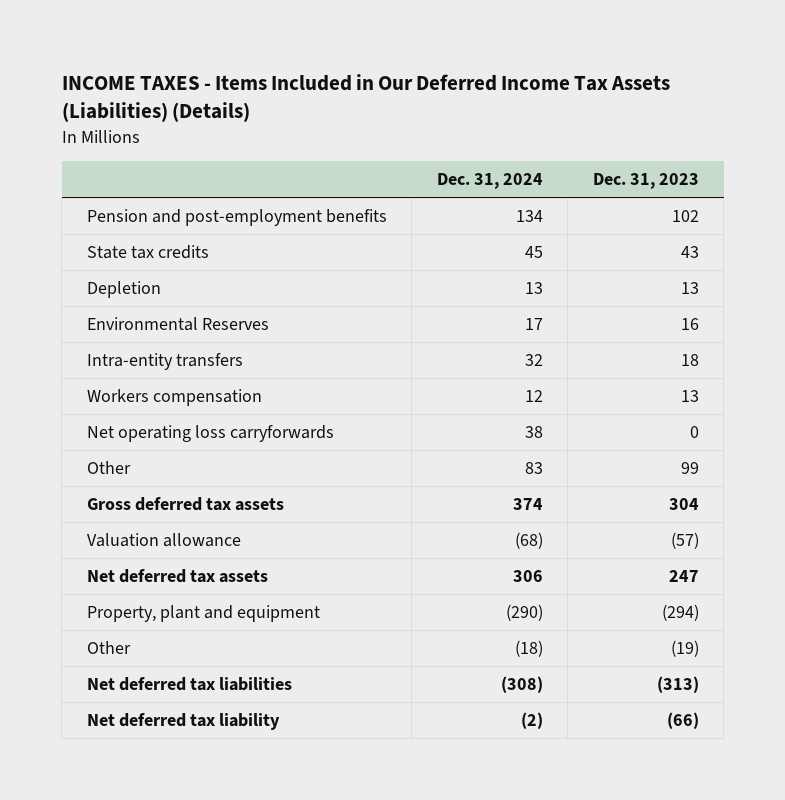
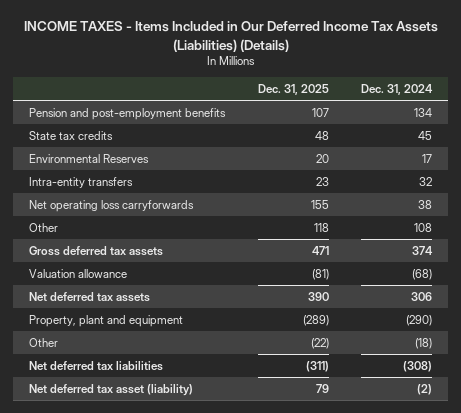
- | Dec. 31, 2024 | Dec. 31, 2023
+ | Dec. 31, 2025 | Dec. 31, 2024
- Depletion | 13 | 13
- Workers compensation | 12 | 13
- Other | 83 | 99
+ Other | 118 | 108
- Net deferred tax liability | (2) | (66)
+ Net deferred tax asset (liability) | 79 | (2)

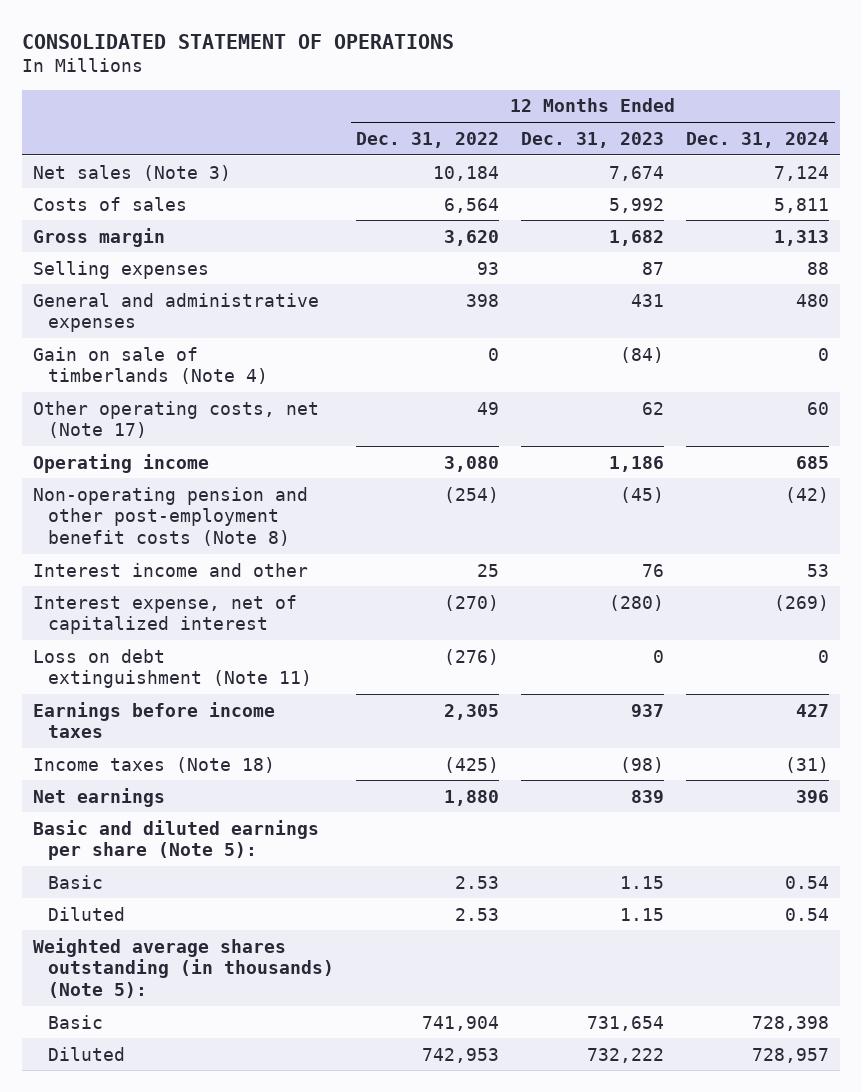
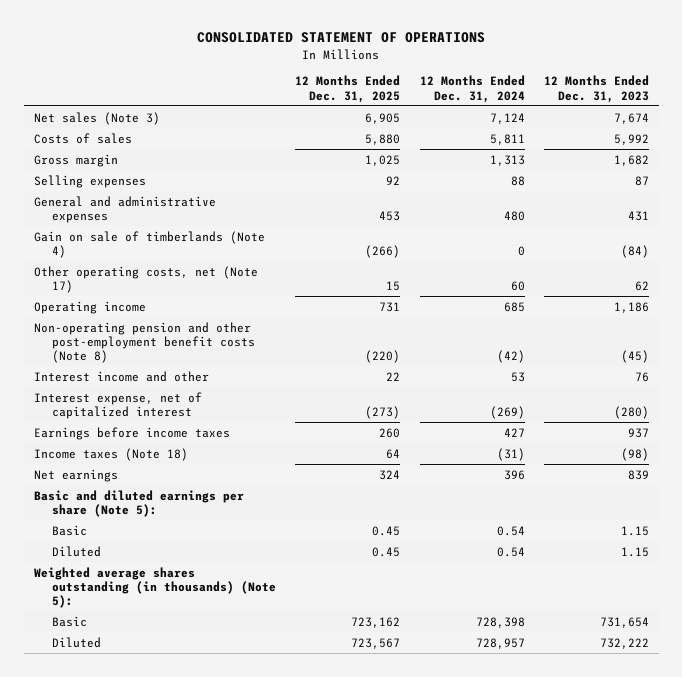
- | 12 Months Ended Dec. 31, 2022 | 12 Months Ended Dec. 31, 2023 | 12 Months Ended Dec. 31, 2024
+ | 12 Months Ended Dec. 31, 2025 | 12 Months Ended Dec. 31, 2024 | 12 Months Ended Dec. 31, 2023
- Loss on debt extinguishment (Note 11) | (276) | 0 | 0

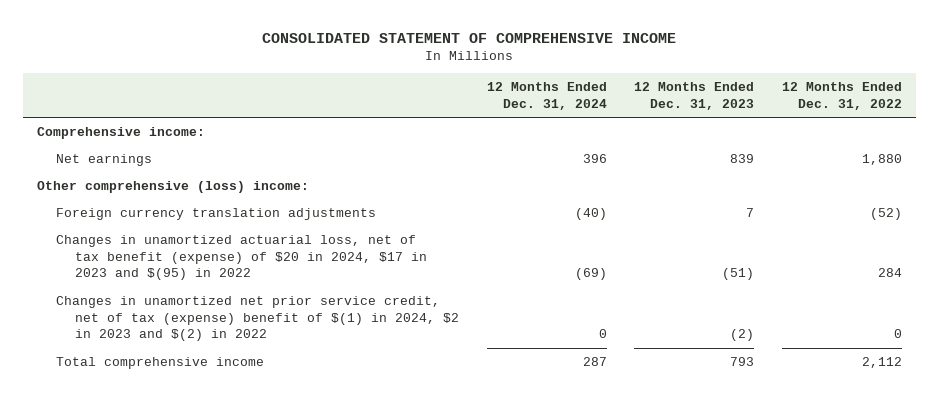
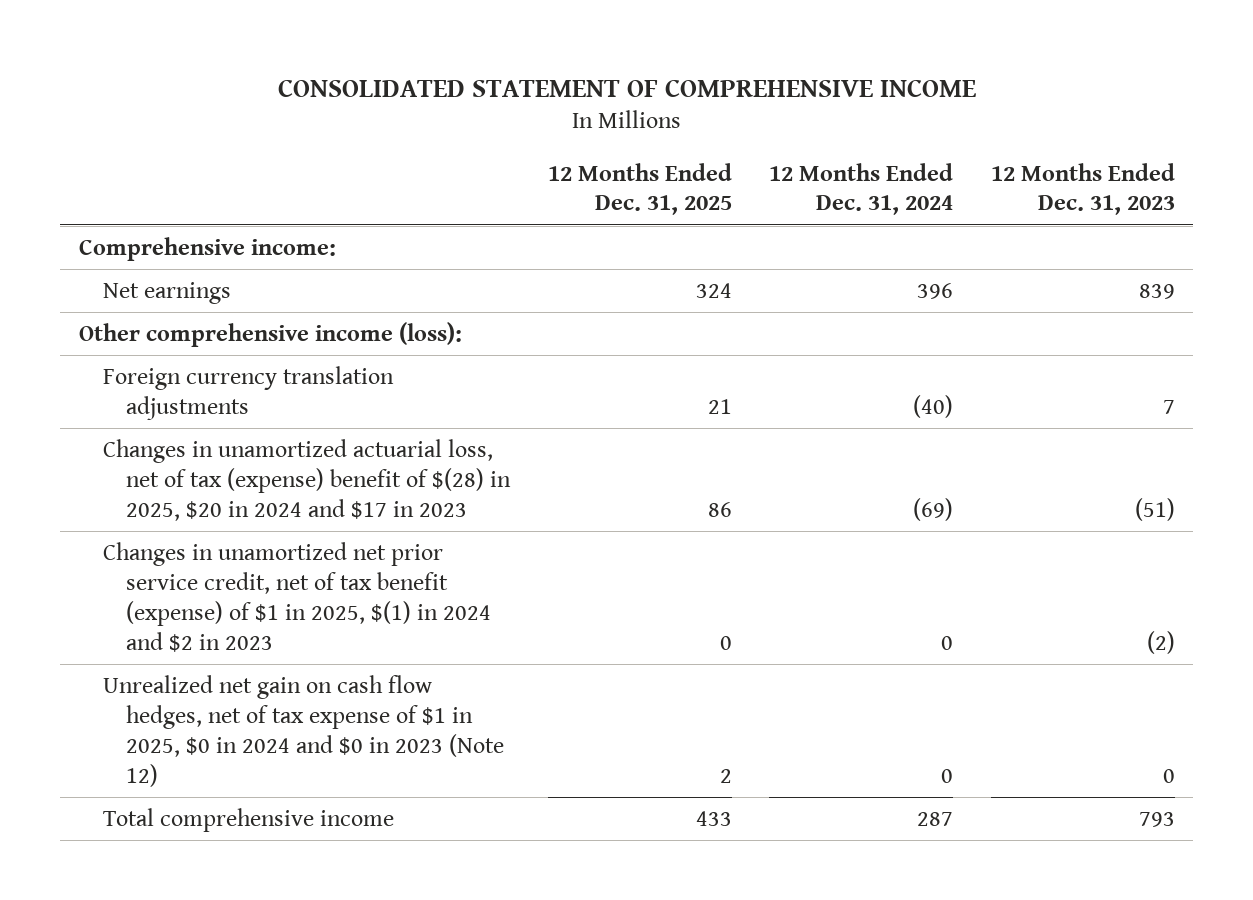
- | 12 Months Ended Dec. 31, 2024 | 12 Months Ended Dec. 31, 2023 | 12 Months Ended Dec. 31, 2022
+ | 12 Months Ended Dec. 31, 2025 | 12 Months Ended Dec. 31, 2024 | 12 Months Ended Dec. 31, 2023
- Other comprehensive (loss) income:
+ Other comprehensive income (loss):
- Changes in unamortized actuarial loss, net of tax benefit (expense) of $20 in 2024, $17 in 2023 and $(95) in 2022 | (69) | (51) | 284
- Changes in unamortized net prior service credit, net of tax (expense) benefit of $(1) in 2024, $2 in 2023 and $(2) in 2022 | 0 | (2) | 0
+ Changes in unamortized actuarial loss, net of tax (expense) benefit of $(28) in 2025, $20 in 2024 and $17 in 2023 | 86 | (69) | (51)
+ Changes in unamortized net prior service credit, net of tax benefit (expense) of $1 in 2025, $(1) in 2024 and $2 in 2023 | 0 | 0 | (2)
+ Unrealized net gain on cash flow hedges, net of tax expense of $1 in 2025, $0 in 2024 and $0 in 2023 (Note 12) | 2 | 0 | 0

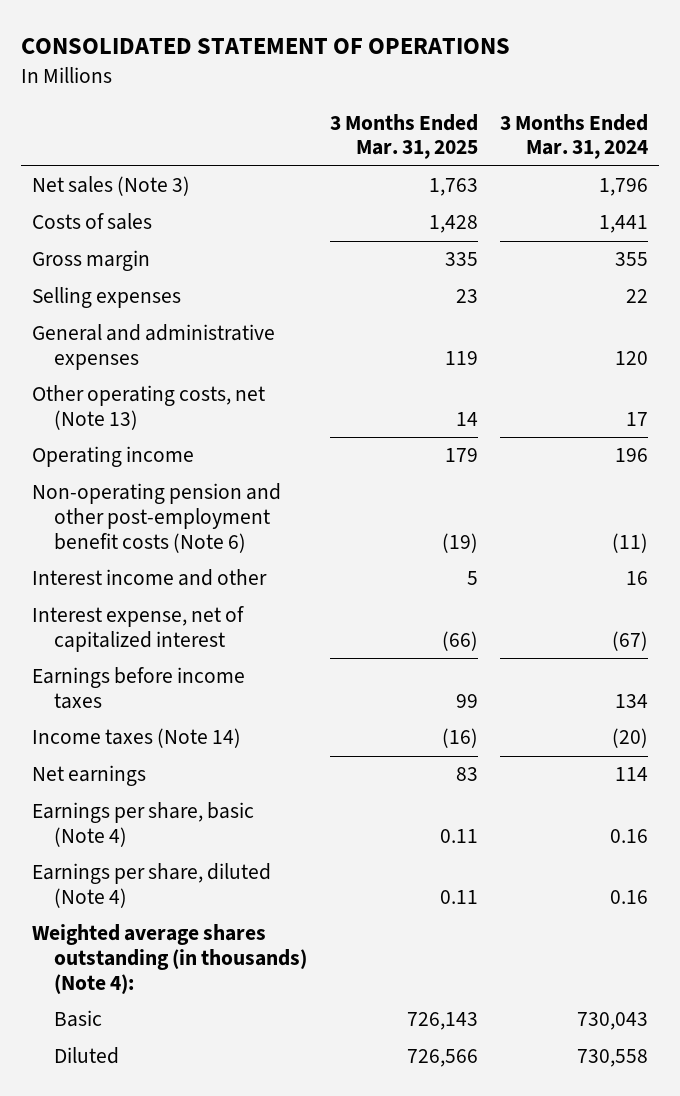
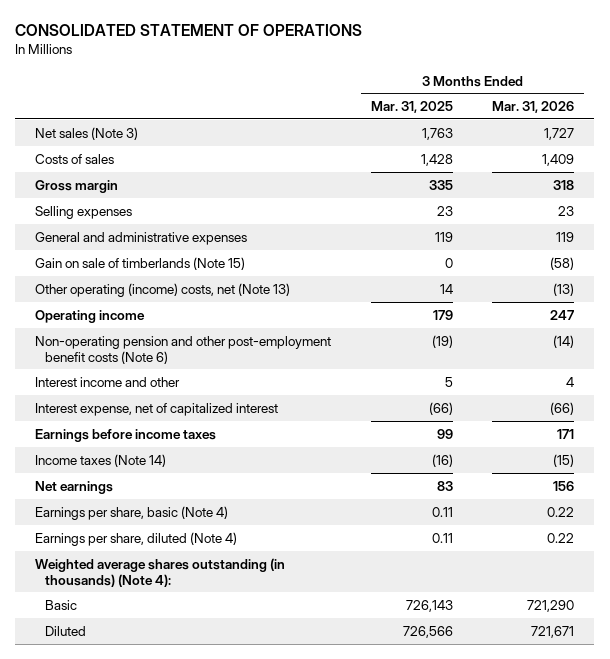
- | 3 Months Ended Mar. 31, 2025 | 3 Months Ended Mar. 31, 2024
+ | 3 Months Ended Mar. 31, 2025 | 3 Months Ended Mar. 31, 2026
- Other operating costs, net (Note 13) | 14 | 17
+ Gain on sale of timberlands (Note 15) | 0 | (58)
+ Other operating (income) costs, net (Note 13) | 14 | (13)

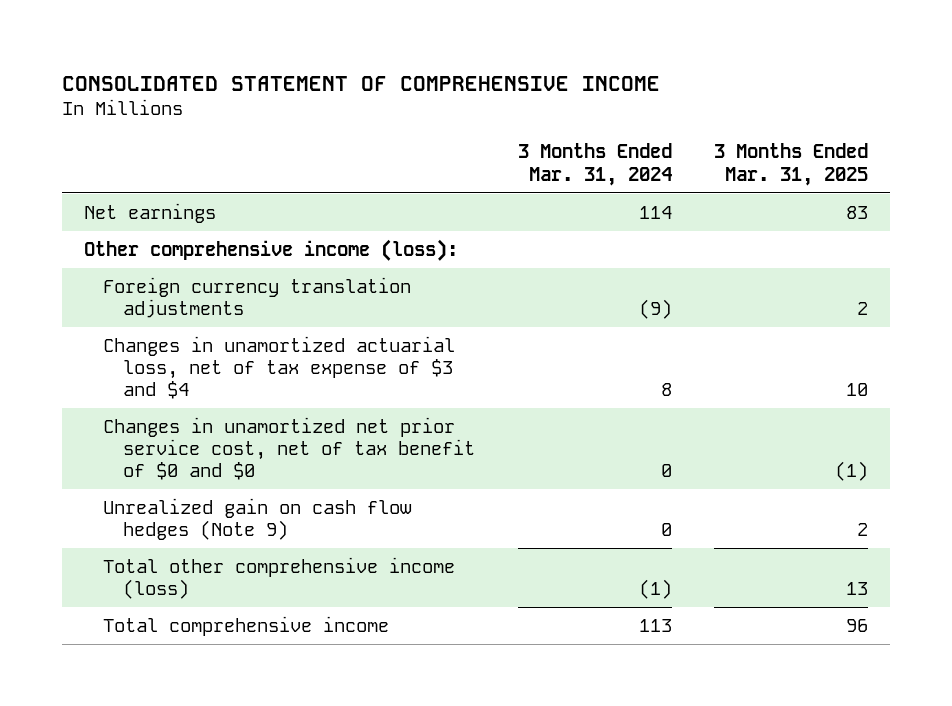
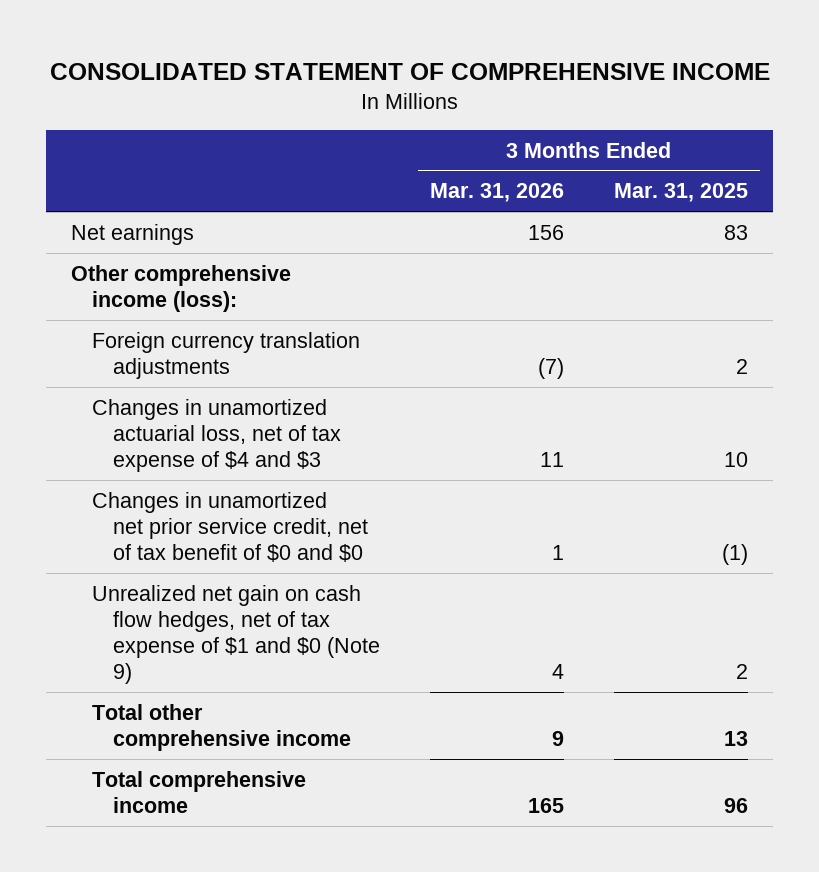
- | 3 Months Ended Mar. 31, 2024 | 3 Months Ended Mar. 31, 2025
+ | 3 Months Ended Mar. 31, 2026 | 3 Months Ended Mar. 31, 2025
- Changes in unamortized actuarial loss, net of tax expense of $3 and $4 | 8 | 10
- Changes in unamortized net prior service cost, net of tax benefit of $0 and $0 | 0 | (1)
- Unrealized gain on cash flow hedges (Note 9) | 0 | 2
- Total other comprehensive income (loss) | (1) | 13
+ Changes in unamortized actuarial loss, net of tax expense of $4 and $3 | 11 | 10
+ Changes in unamortized net prior service credit, net of tax benefit of $0 and $0 | 1 | (1)
+ Unrealized net gain on cash flow hedges, net of tax expense of $1 and $0 (Note 9) | 4 | 2
+ Total other comprehensive income | 9 | 13

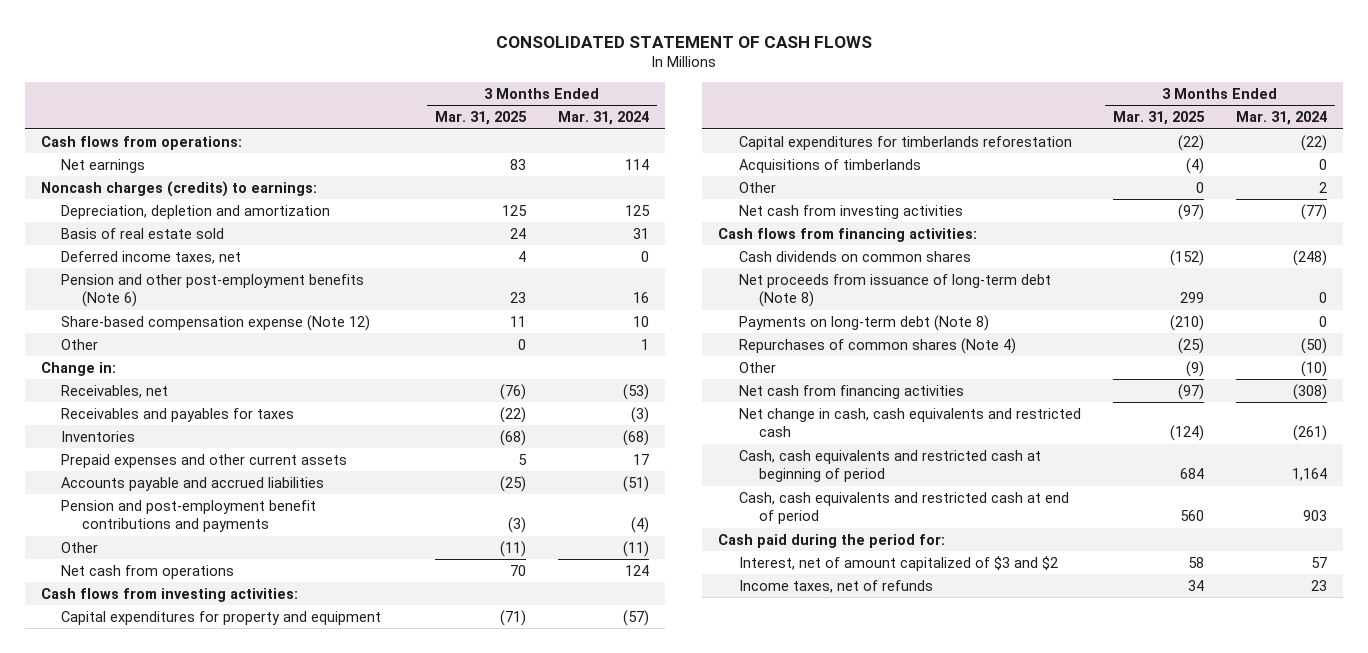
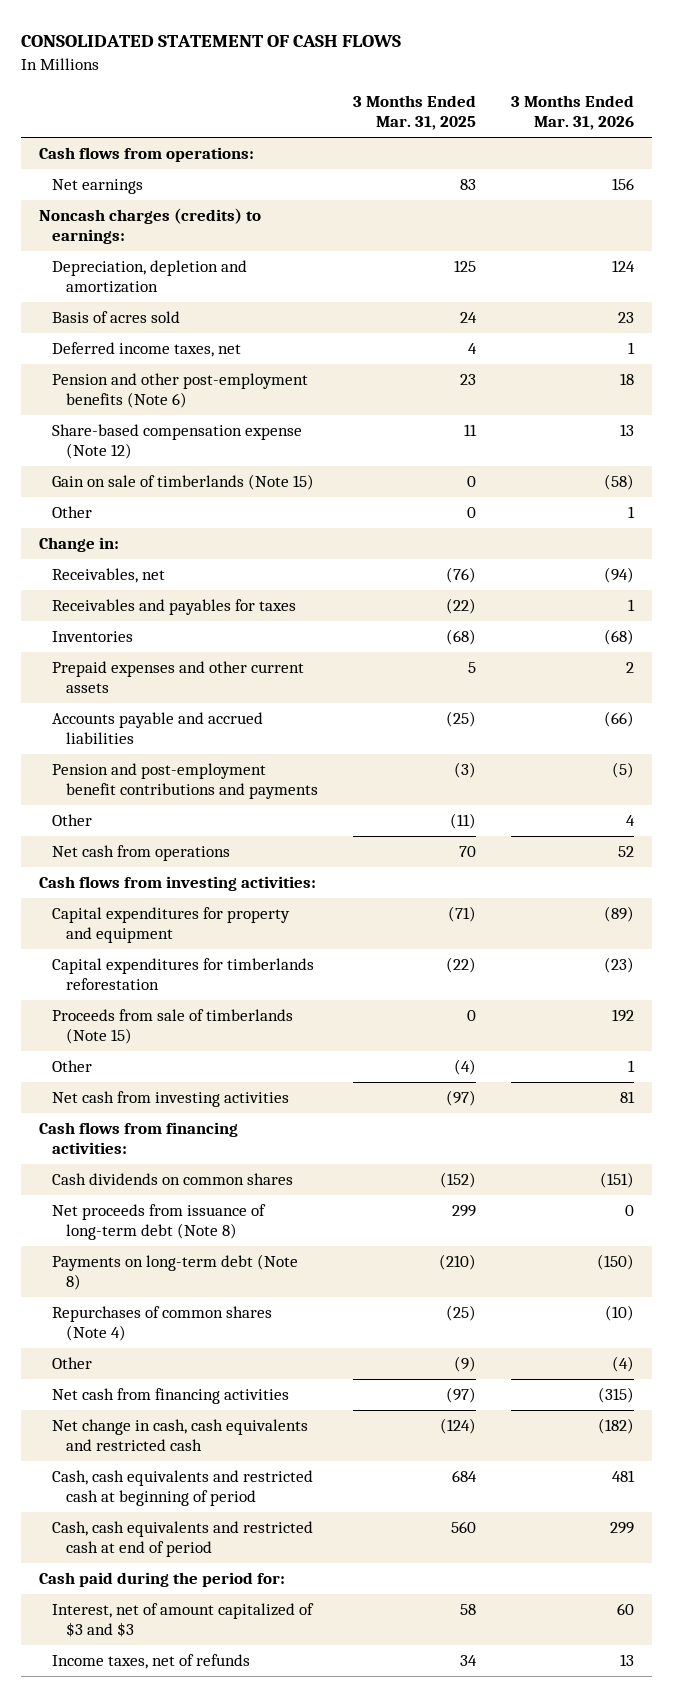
- | 3 Months Ended Mar. 31, 2025 | 3 Months Ended Mar. 31, 2024
+ | 3 Months Ended Mar. 31, 2025 | 3 Months Ended Mar. 31, 2026
- Basis of real estate sold | 24 | 31
+ Basis of acres sold | 24 | 23
+ Gain on sale of timberlands (Note 15) | 0 | (58)
- Acquisitions of timberlands | (4) | 0
- Other | 0 | 2
+ Proceeds from sale of timberlands (Note 15) | 0 | 192
+ Other | (4) | 1
- Interest, net of amount capitalized of $3 and $2 | 58 | 57
+ Interest, net of amount capitalized of $3 and $3 | 58 | 60

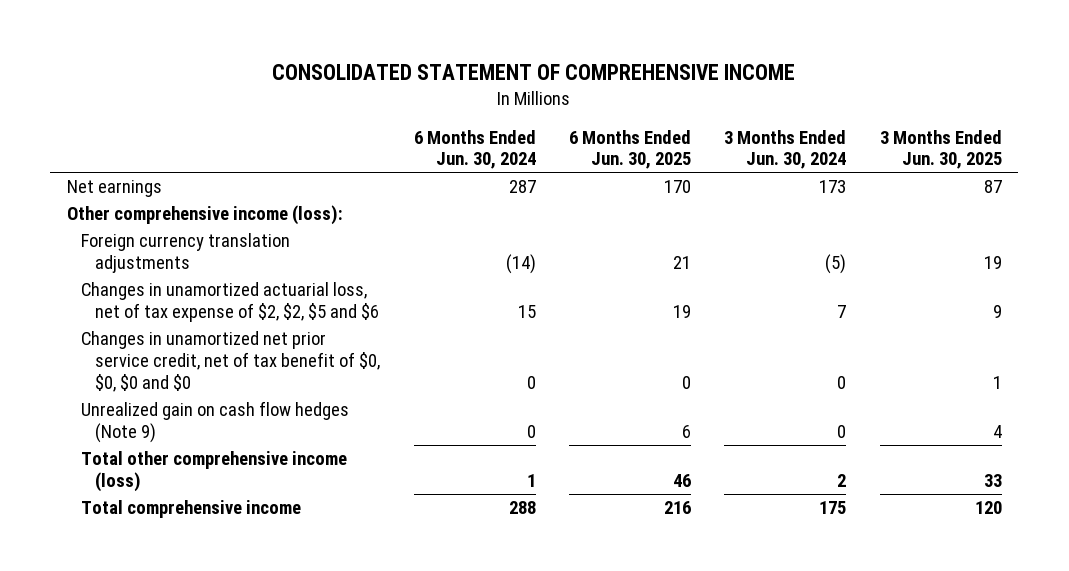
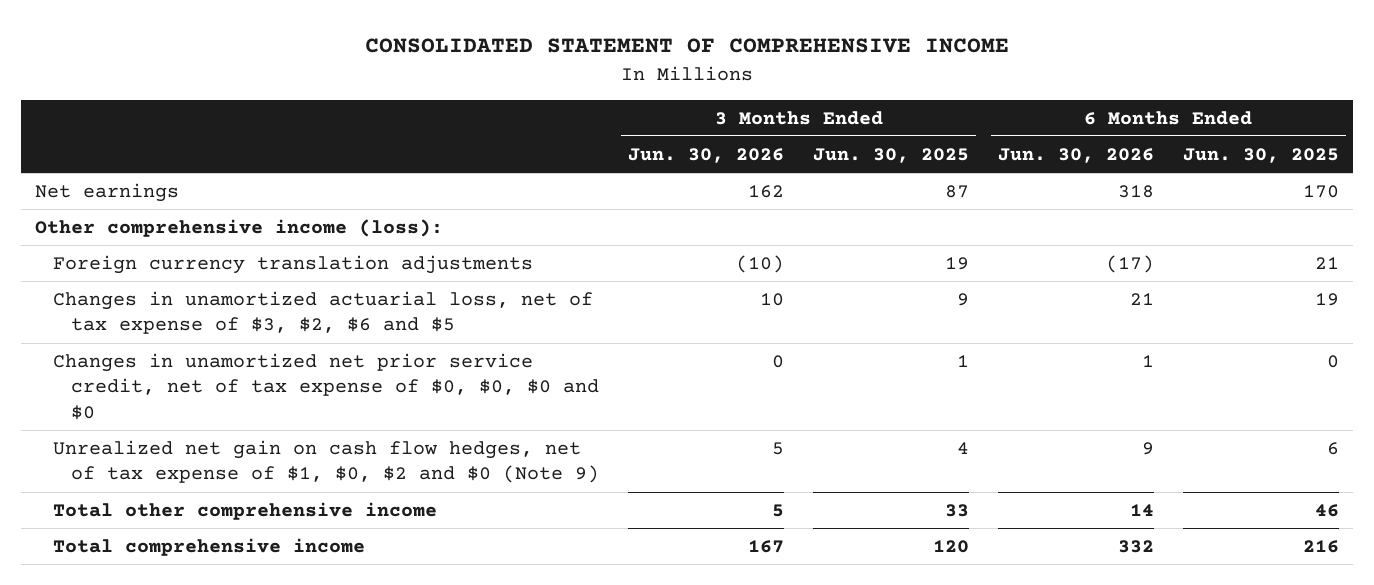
- | 6 Months Ended Jun. 30, 2024 | 6 Months Ended Jun. 30, 2025 | 3 Months Ended Jun. 30, 2024 | 3 Months Ended Jun. 30, 2025
+ | 3 Months Ended Jun. 30, 2026 | 3 Months Ended Jun. 30, 2025 | 6 Months Ended Jun. 30, 2026 | 6 Months Ended Jun. 30, 2025
- Changes in unamortized actuarial loss, net of tax expense of $2, $2, $5 and $6 | 15 | 19 | 7 | 9
- Changes in unamortized net prior service credit, net of tax benefit of $0, $0, $0 and $0 | 0 | 0 | 0 | 1
- Unrealized gain on cash flow hedges (Note 9) | 0 | 6 | 0 | 4
- Total other comprehensive income (loss) | 1 | 46 | 2 | 33
+ Changes in unamortized actuarial loss, net of tax expense of $3, $2, $6 and $5 | 10 | 9 | 21 | 19
+ Changes in unamortized net prior service credit, net of tax expense of $0, $0, $0 and $0 | 0 | 1 | 1 | 0
+ Unrealized net gain on cash flow hedges, net of tax expense of $1, $0, $2 and $0 (Note 9) | 5 | 4 | 9 | 6
+ Total other comprehensive income | 5 | 33 | 14 | 46

